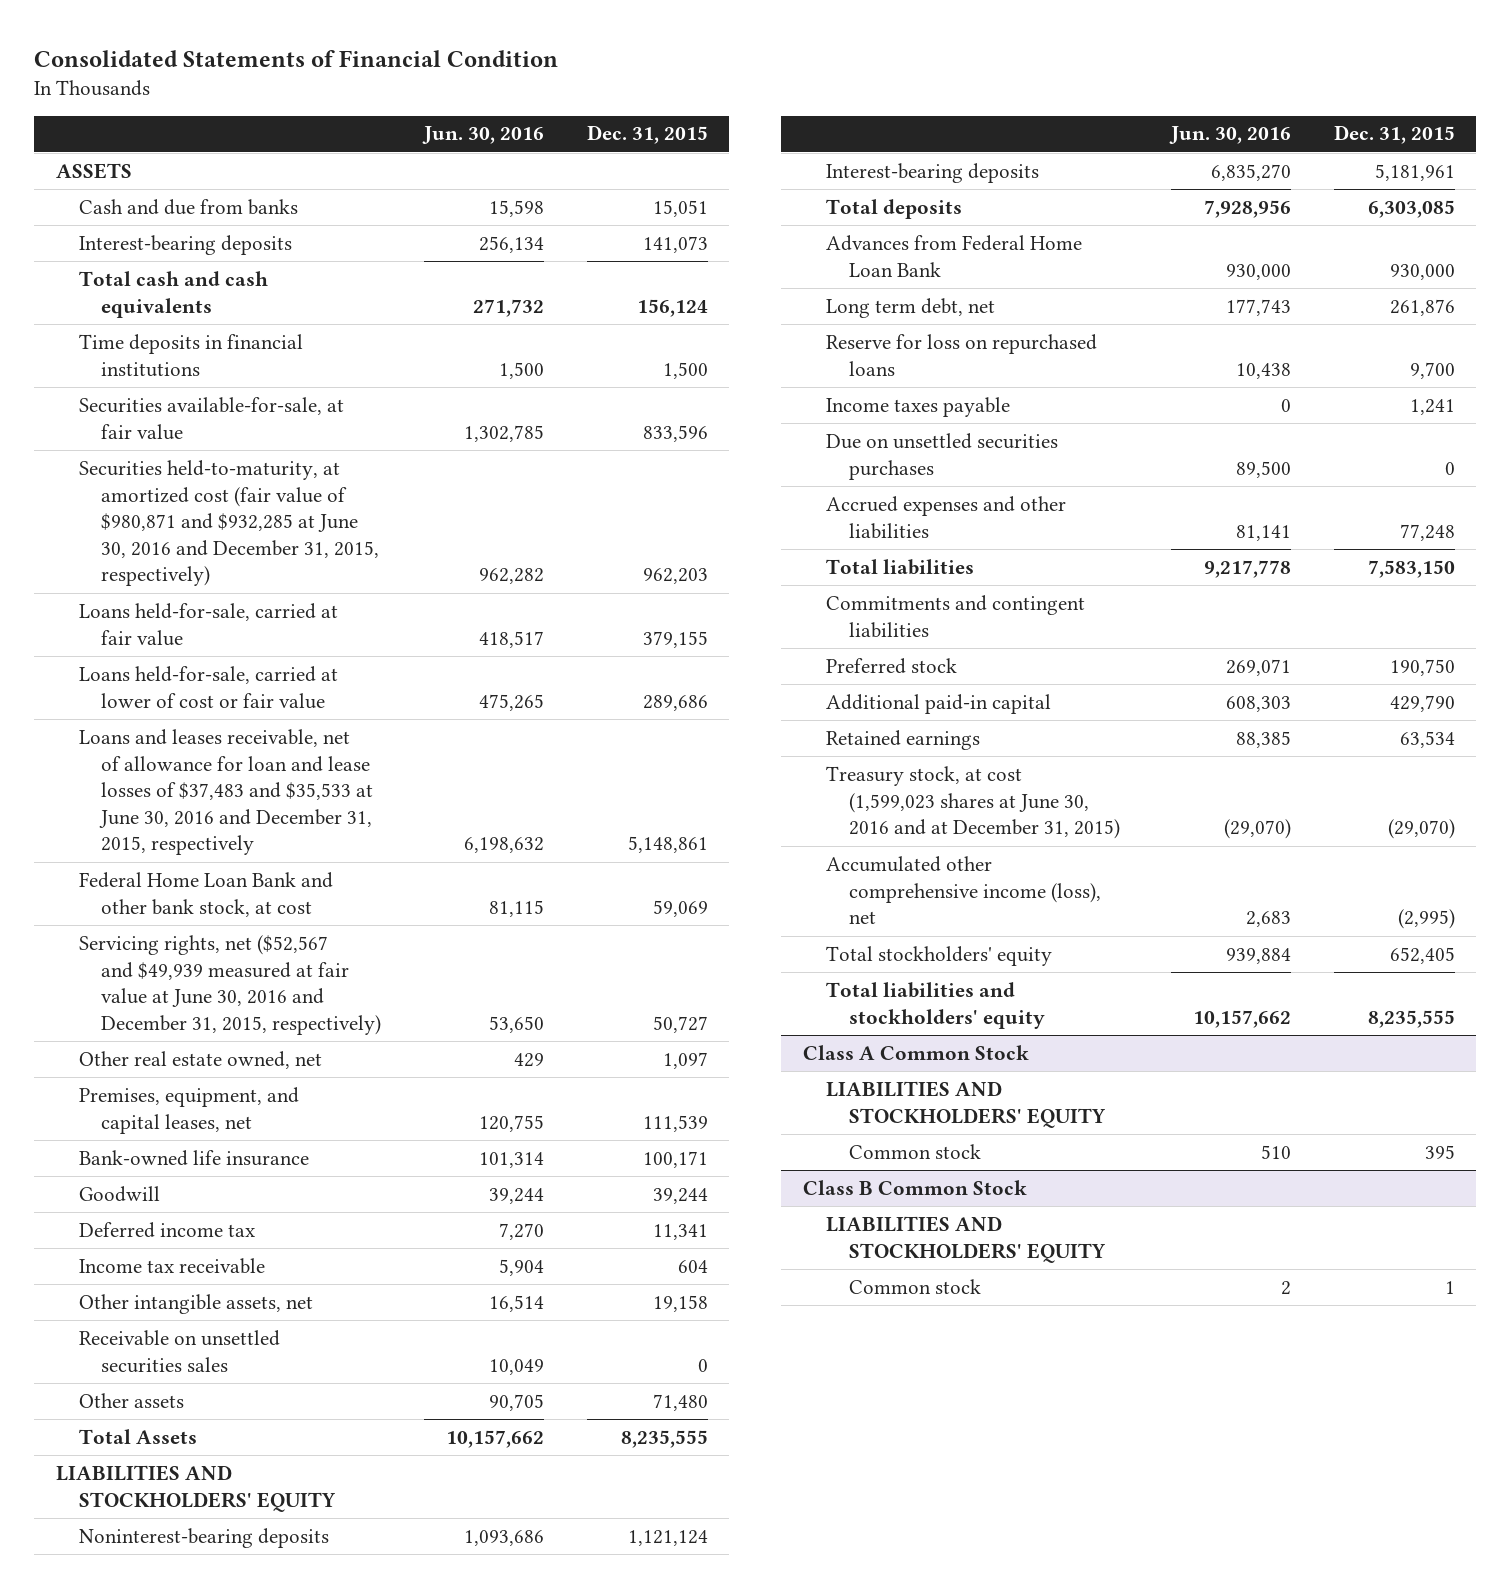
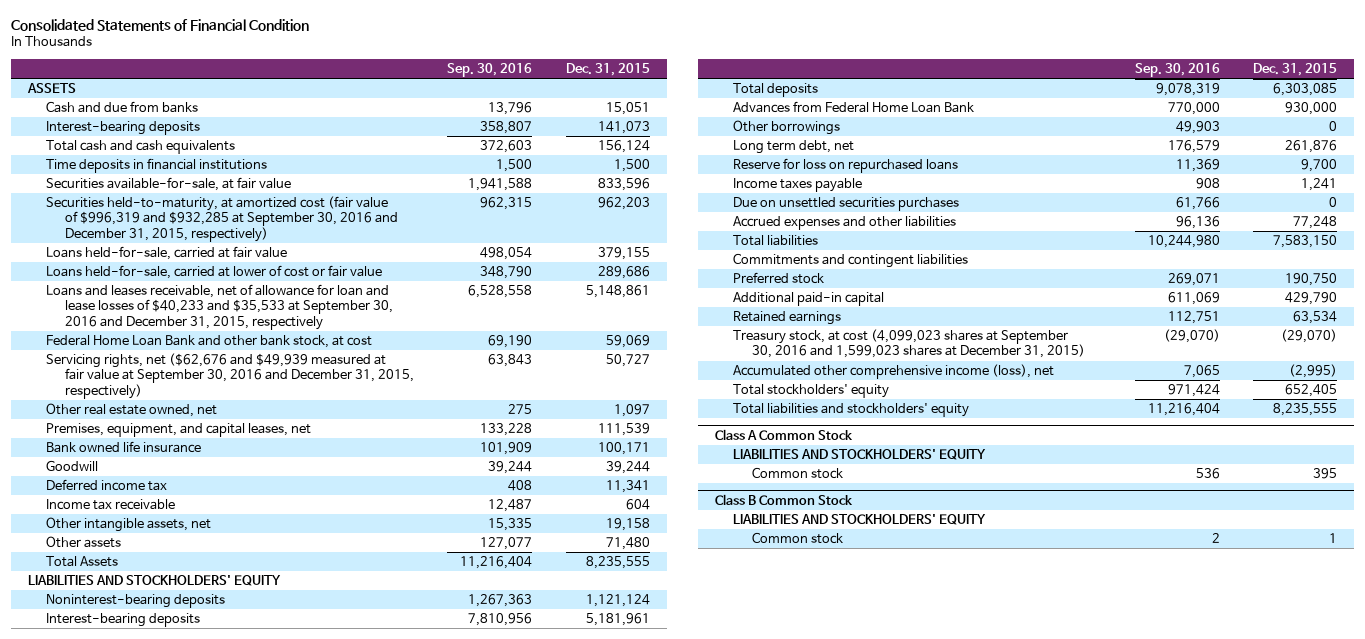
- | Jun. 30, 2016 | Dec. 31, 2015
+ | Sep. 30, 2016 | Dec. 31, 2015
- Securities held-to-maturity, at amortized cost (fair value of $980,871 and $932,285 at June 30, 2016 and December 31, 2015, respectively) | 962,282 | 962,203
+ Securities held-to-maturity, at amortized cost (fair value of $996,319 and $932,285 at September 30, 2016 and December 31, 2015, respectively) | 962,315 | 962,203
- Loans and leases receivable, net of allowance for loan and lease losses of $37,483 and $35,533 at June 30, 2016 and December 31, 2015, respectively | 6,198,632 | 5,148,861
+ Loans and leases receivable, net of allowance for loan and lease losses of $40,233 and $35,533 at September 30, 2016 and December 31, 2015, respectively | 6,528,558 | 5,148,861
- Servicing rights, net ($52,567 and $49,939 measured at fair value at June 30, 2016 and December 31, 2015, respectively) | 53,650 | 50,727
+ Servicing rights, net ($62,676 and $49,939 measured at fair value at September 30, 2016 and December 31, 2015, respectively) | 63,843 | 50,727
- Bank-owned life insurance | 101,314 | 100,171
+ Bank owned life insurance | 101,909 | 100,171
- Receivable on unsettled securities sales | 10,049 | 0
+ Other borrowings | 49,903 | 0
- Treasury stock, at cost (1,599,023 shares at June 30, 2016 and at December 31, 2015) | (29,070) | (29,070)
+ Treasury stock, at cost (4,099,023 shares at September 30, 2016 and 1,599,023 shares at December 31, 2015) | (29,070) | (29,070)

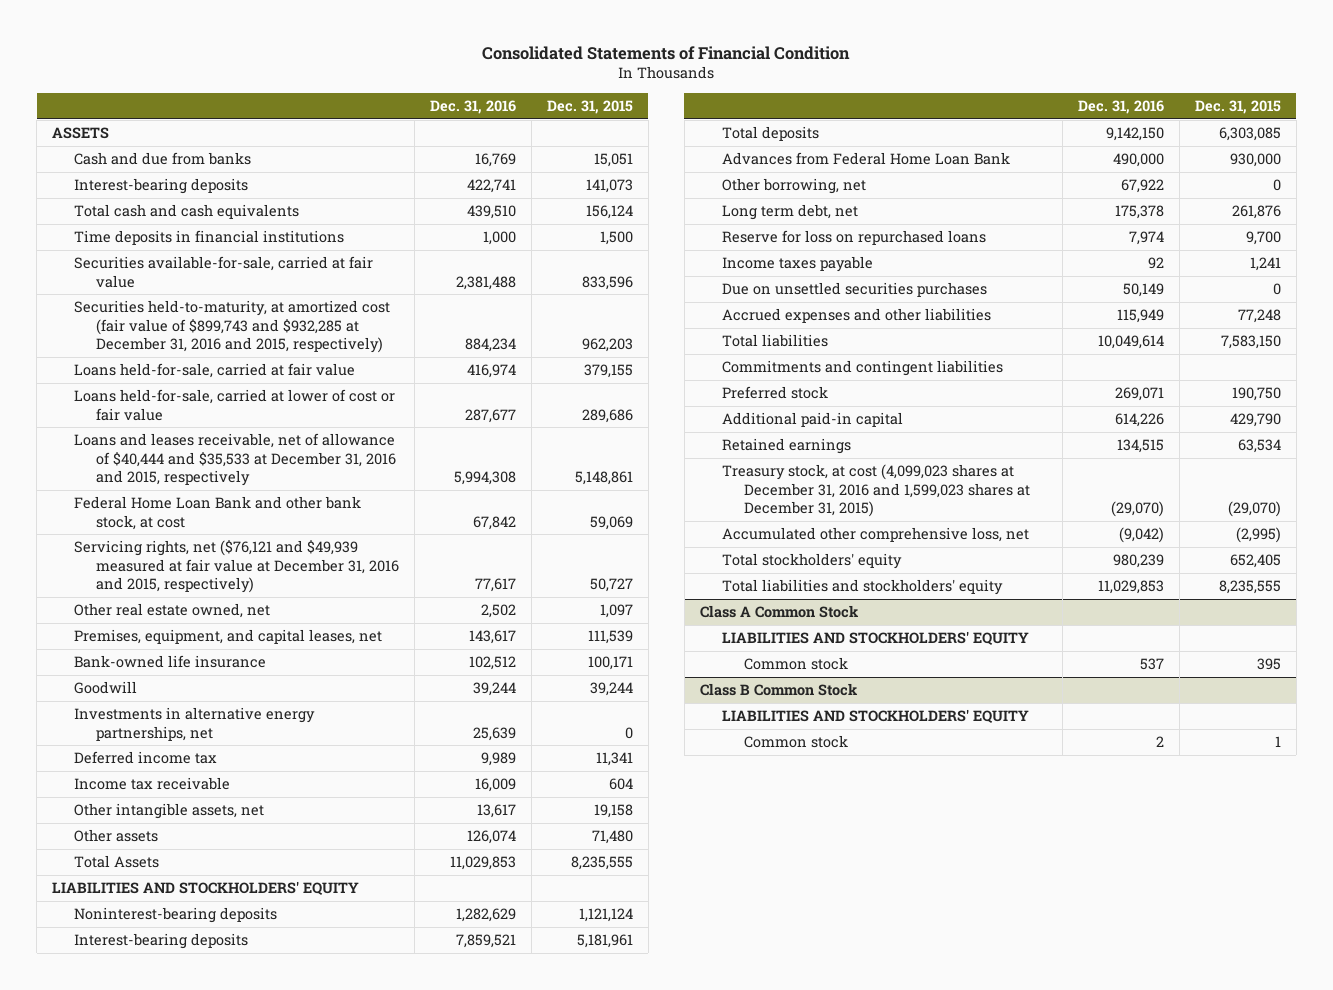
- | Sep. 30, 2016 | Dec. 31, 2015
+ | Dec. 31, 2016 | Dec. 31, 2015
- Securities available-for-sale, at fair value | 1,941,588 | 833,596
- Securities held-to-maturity, at amortized cost (fair value of $996,319 and $932,285 at September 30, 2016 and December 31, 2015, respectively) | 962,315 | 962,203
+ Securities available-for-sale, carried at fair value | 2,381,488 | 833,596
+ Securities held-to-maturity, at amortized cost (fair value of $899,743 and $932,285 at December 31, 2016 and 2015, respectively) | 884,234 | 962,203
- Loans and leases receivable, net of allowance for loan and lease losses of $40,233 and $35,533 at September 30, 2016 and December 31, 2015, respectively | 6,528,558 | 5,148,861
+ Loans and leases receivable, net of allowance of $40,444 and $35,533 at December 31, 2016 and 2015, respectively | 5,994,308 | 5,148,861
- Servicing rights, net ($62,676 and $49,939 measured at fair value at September 30, 2016 and December 31, 2015, respectively) | 63,843 | 50,727
+ Servicing rights, net ($76,121 and $49,939 measured at fair value at December 31, 2016 and 2015, respectively) | 77,617 | 50,727
- Bank owned life insurance | 101,909 | 100,171
+ Bank-owned life insurance | 102,512 | 100,171
+ Investments in alternative energy partnerships, net | 25,639 | 0
- Other borrowings | 49,903 | 0
+ Other borrowing, net | 67,922 | 0
- Treasury stock, at cost (4,099,023 shares at September 30, 2016 and 1,599,023 shares at December 31, 2015) | (29,070) | (29,070)
- Accumulated other comprehensive income (loss), net | 7,065 | (2,995)
+ Treasury stock, at cost (4,099,023 shares at December 31, 2016 and 1,599,023 shares at December 31, 2015) | (29,070) | (29,070)
+ Accumulated other comprehensive loss, net | (9,042) | (2,995)

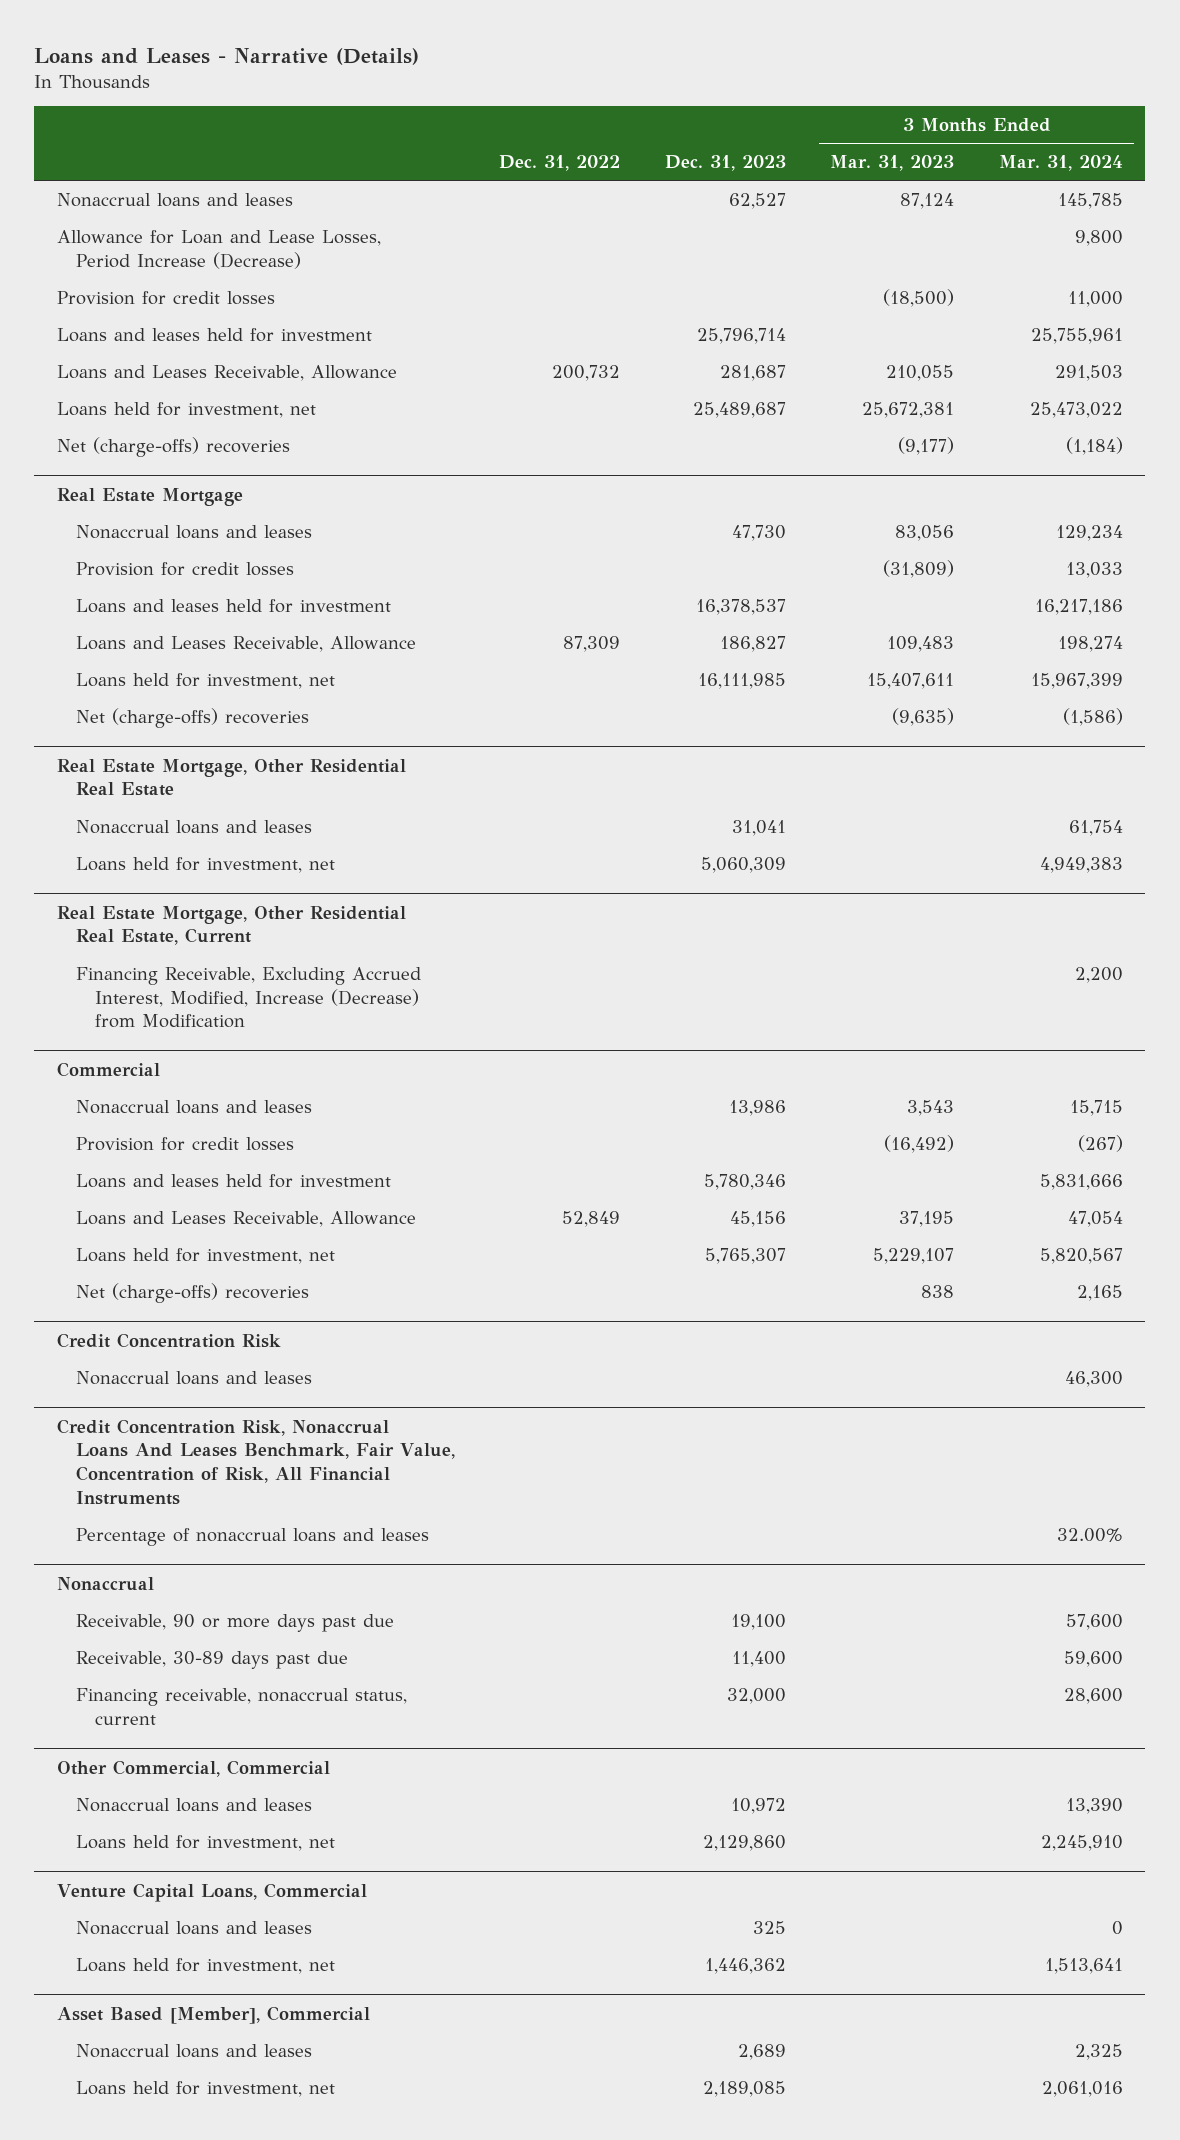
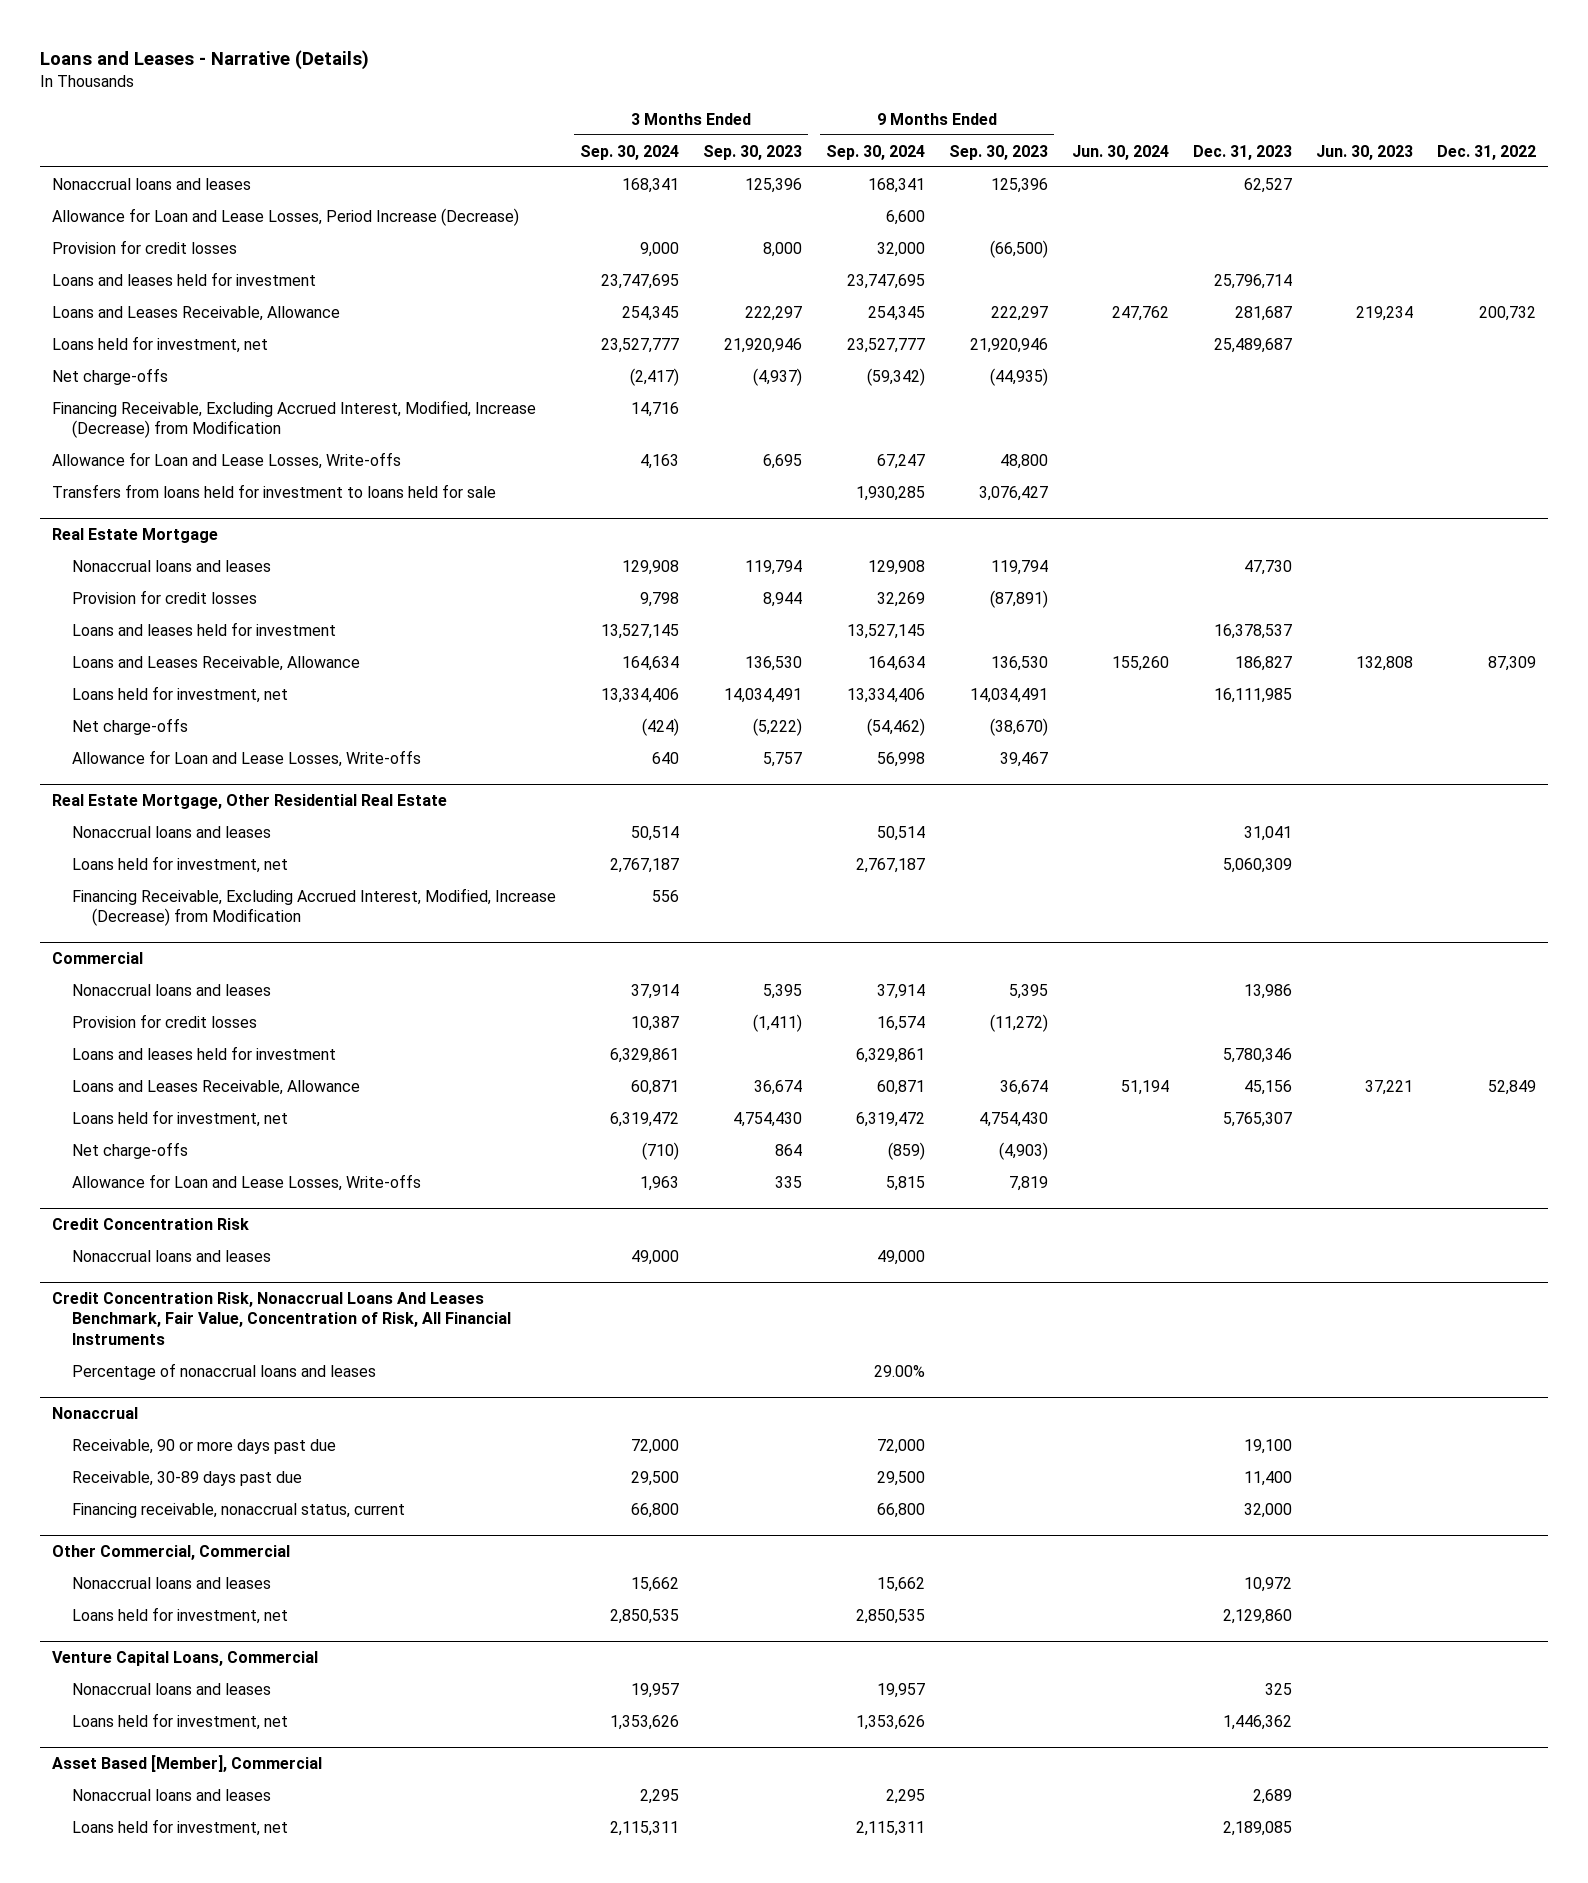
- | Dec. 31, 2022 | Dec. 31, 2023 | 3 Months Ended Mar. 31, 2023 | 3 Months Ended Mar. 31, 2024
+ | 3 Months Ended Sep. 30, 2024 | 3 Months Ended Sep. 30, 2023 | 9 Months Ended Sep. 30, 2024 | 9 Months Ended Sep. 30, 2023 | Jun. 30, 2024 | Dec. 31, 2023 | Jun. 30, 2023 | Dec. 31, 2022
- Net (charge-offs) recoveries | | | (9,177) | (1,184)
+ Net charge-offs | (2,417) | (4,937) | (59,342) | (44,935) | | | |
+ Financing Receivable, Excluding Accrued Interest, Modified, Increase (Decrease) from Modification | 14,716 | | | | | | |
+ Allowance for Loan and Lease Losses, Write-offs | 4,163 | 6,695 | 67,247 | 48,800 | | | |
+ Transfers from loans held for investment to loans held for sale | | | 1,930,285 | 3,076,427 | | | |
@ Real Estate Mortgage
- Net (charge-offs) recoveries | | | (9,635) | (1,586)
+ Net charge-offs | (424) | (5,222) | (54,462) | (38,670) | | | |
+ Allowance for Loan and Lease Losses, Write-offs | 640 | 5,757 | 56,998 | 39,467 | | | |
- Real Estate Mortgage, Other Residential Real Estate, Current
@ Commercial
- Net (charge-offs) recoveries | | | 838 | 2,165
+ Net charge-offs | (710) | 864 | (859) | (4,903) | | | |
+ Allowance for Loan and Lease Losses, Write-offs | 1,963 | 335 | 5,815 | 7,819 | | | |

